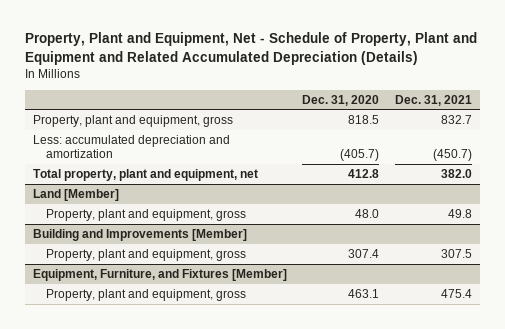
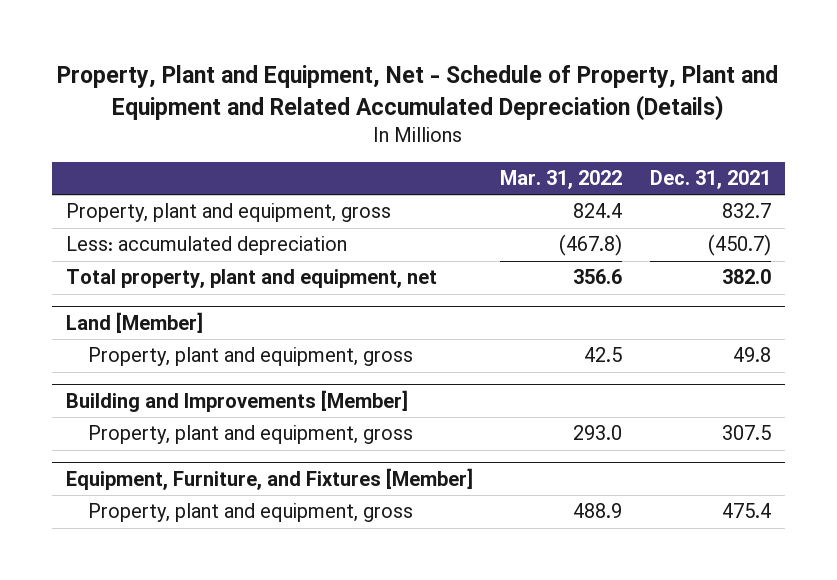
- | Dec. 31, 2020 | Dec. 31, 2021
+ | Mar. 31, 2022 | Dec. 31, 2021
- Less: accumulated depreciation and amortization | (405.7) | (450.7)
+ Less: accumulated depreciation | (467.8) | (450.7)

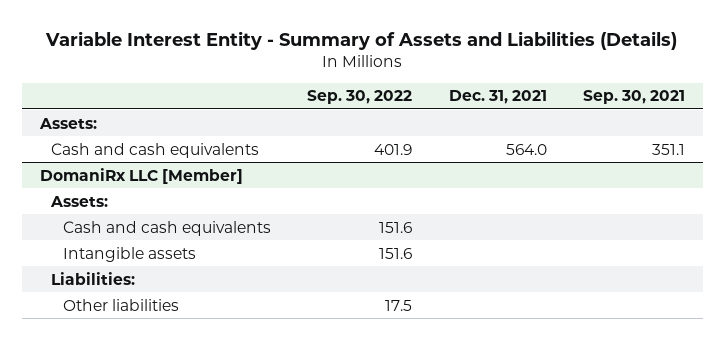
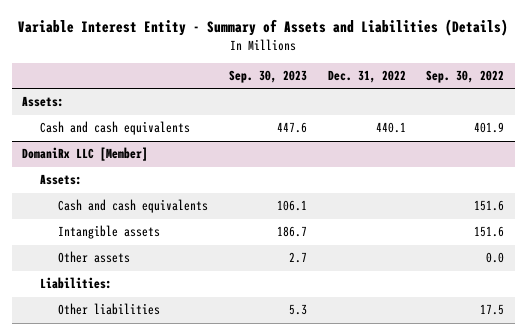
- | Sep. 30, 2022 | Dec. 31, 2021 | Sep. 30, 2021
+ | Sep. 30, 2023 | Dec. 31, 2022 | Sep. 30, 2022
@ DomaniRx LLC [Member]
+ Other assets | 2.7 | | 0.0

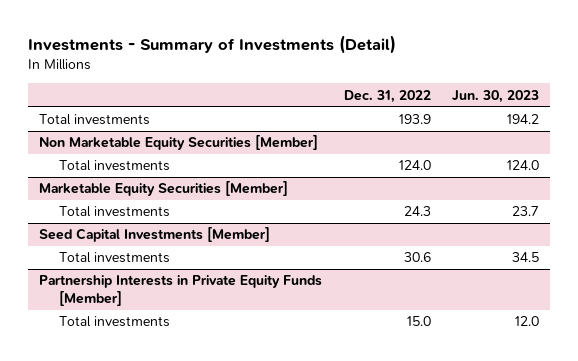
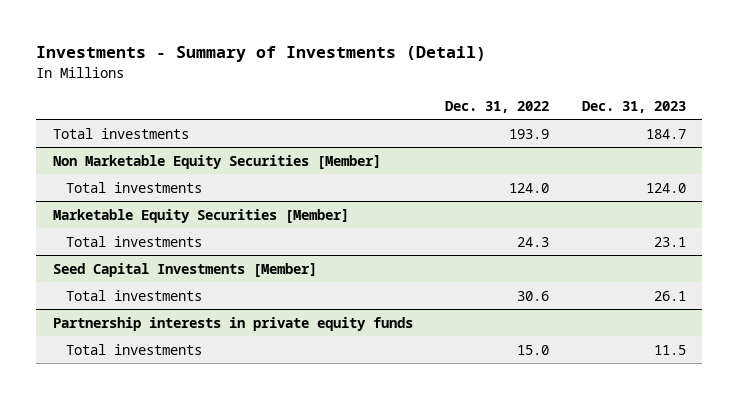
- | Dec. 31, 2022 | Jun. 30, 2023
+ | Dec. 31, 2022 | Dec. 31, 2023
- Partnership Interests in Private Equity Funds [Member]
+ Partnership interests in private equity funds

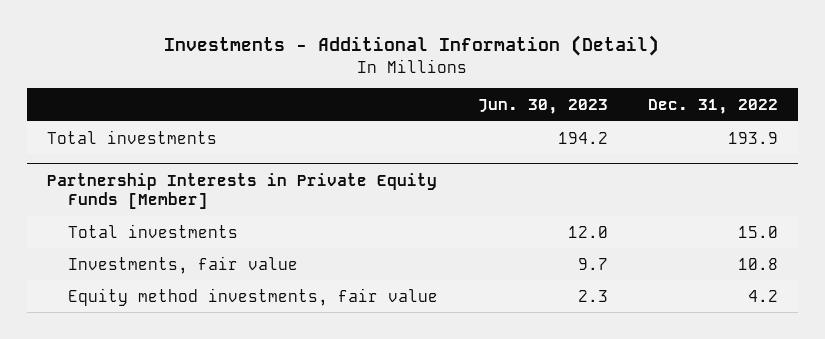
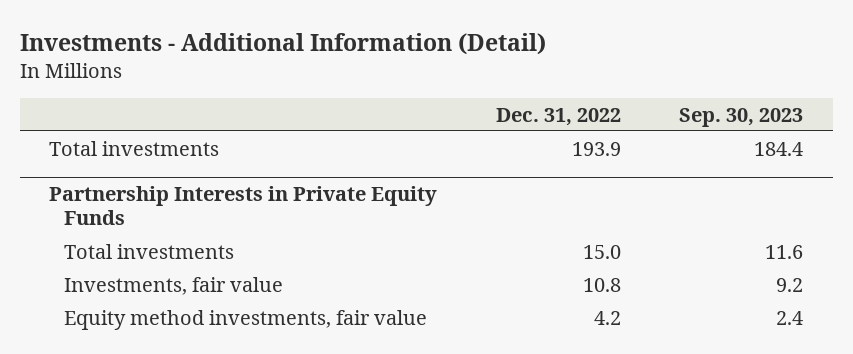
- | Jun. 30, 2023 | Dec. 31, 2022
+ | Dec. 31, 2022 | Sep. 30, 2023
- Partnership Interests in Private Equity Funds [Member]
+ Partnership Interests in Private Equity Funds

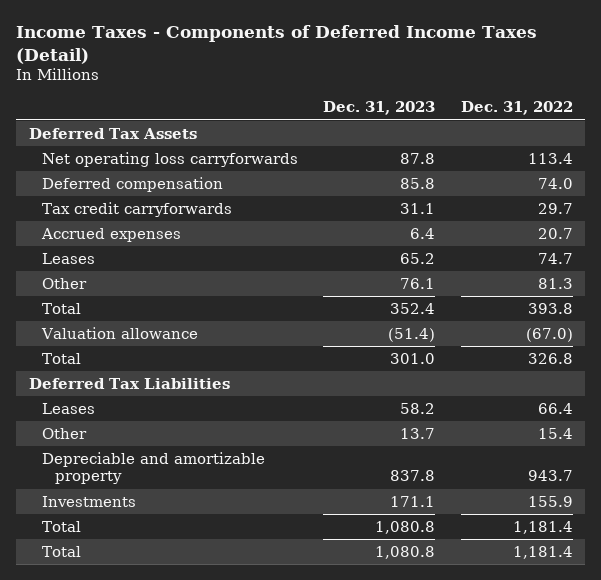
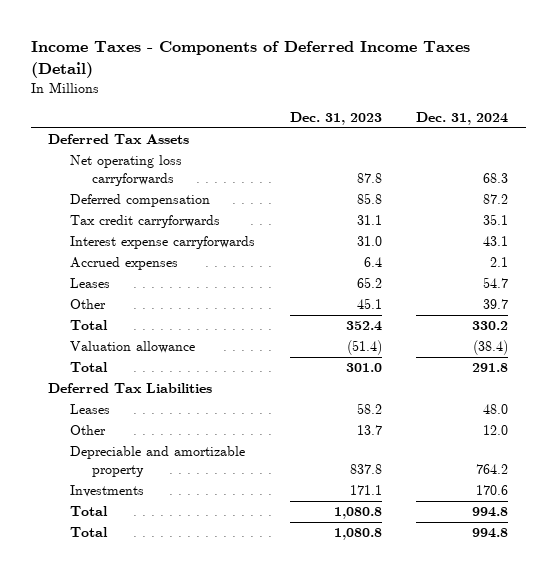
- | Dec. 31, 2023 | Dec. 31, 2022
+ | Dec. 31, 2023 | Dec. 31, 2024
+ Interest expense carryforwards | 31.0 | 43.1
- Other | 76.1 | 81.3
+ Other | 45.1 | 39.7

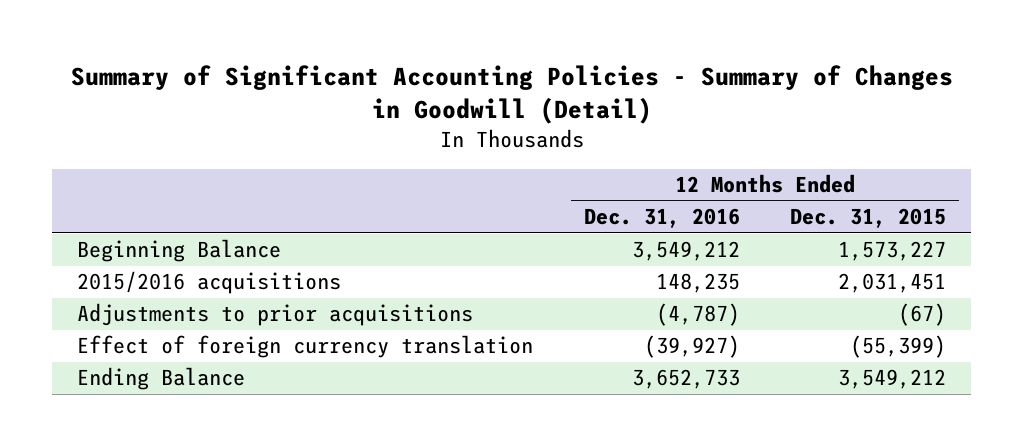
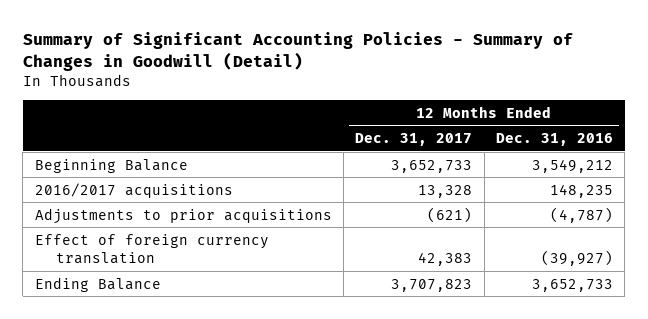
- | 12 Months Ended Dec. 31, 2016 | 12 Months Ended Dec. 31, 2015
+ | 12 Months Ended Dec. 31, 2017 | 12 Months Ended Dec. 31, 2016
- 2015/2016 acquisitions | 148,235 | 2,031,451
+ 2016/2017 acquisitions | 13,328 | 148,235

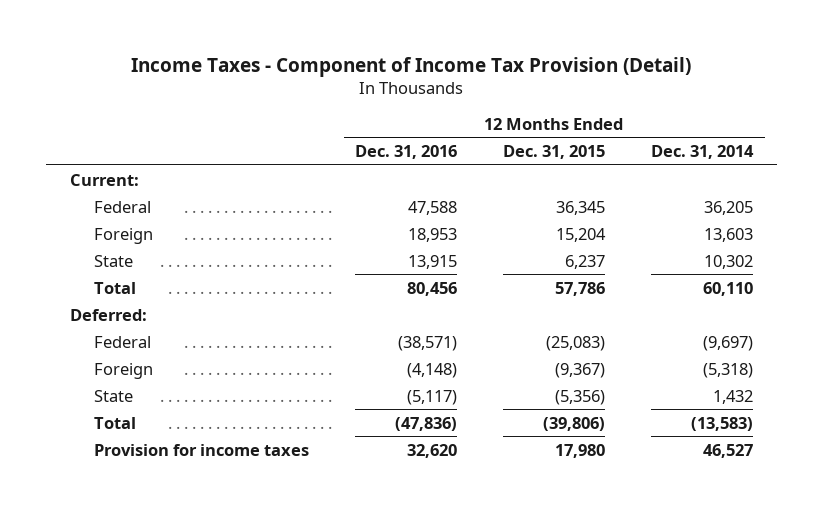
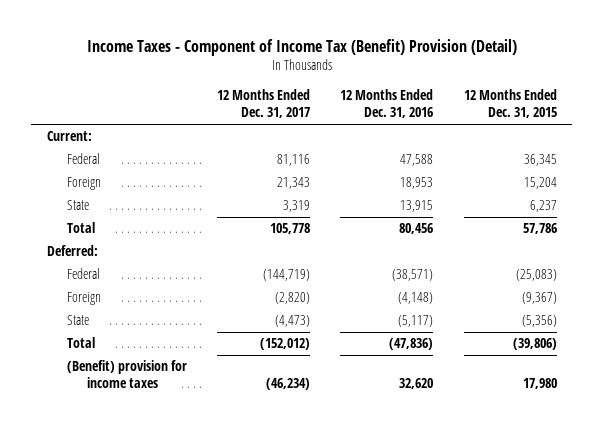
- Income Taxes - Component of Income Tax Provision (Detail)
+ Income Taxes - Component of Income Tax (Benefit) Provision (Detail)
- | 12 Months Ended Dec. 31, 2016 | 12 Months Ended Dec. 31, 2015 | 12 Months Ended Dec. 31, 2014
+ | 12 Months Ended Dec. 31, 2017 | 12 Months Ended Dec. 31, 2016 | 12 Months Ended Dec. 31, 2015
- Provision for income taxes | 32,620 | 17,980 | 46,527
+ (Benefit) provision for income taxes | (46,234) | 32,620 | 17,980

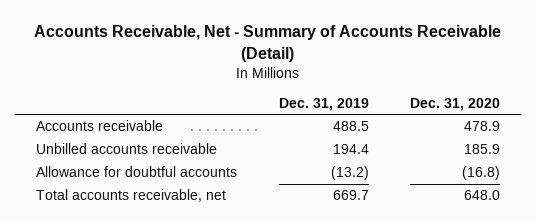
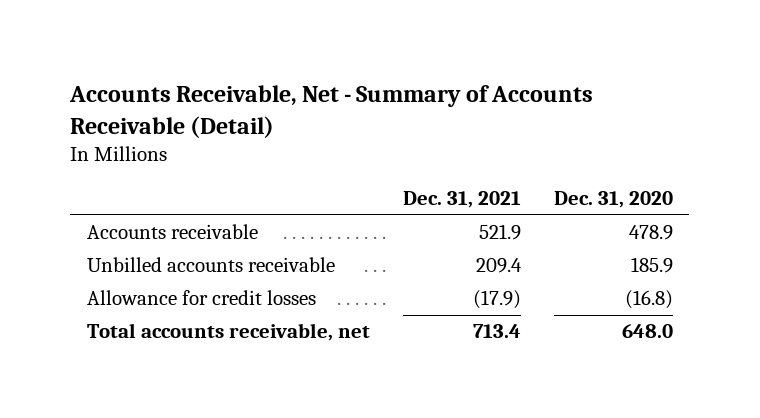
- | Dec. 31, 2019 | Dec. 31, 2020
+ | Dec. 31, 2021 | Dec. 31, 2020
- Allowance for doubtful accounts | (13.2) | (16.8)
+ Allowance for credit losses | (17.9) | (16.8)

